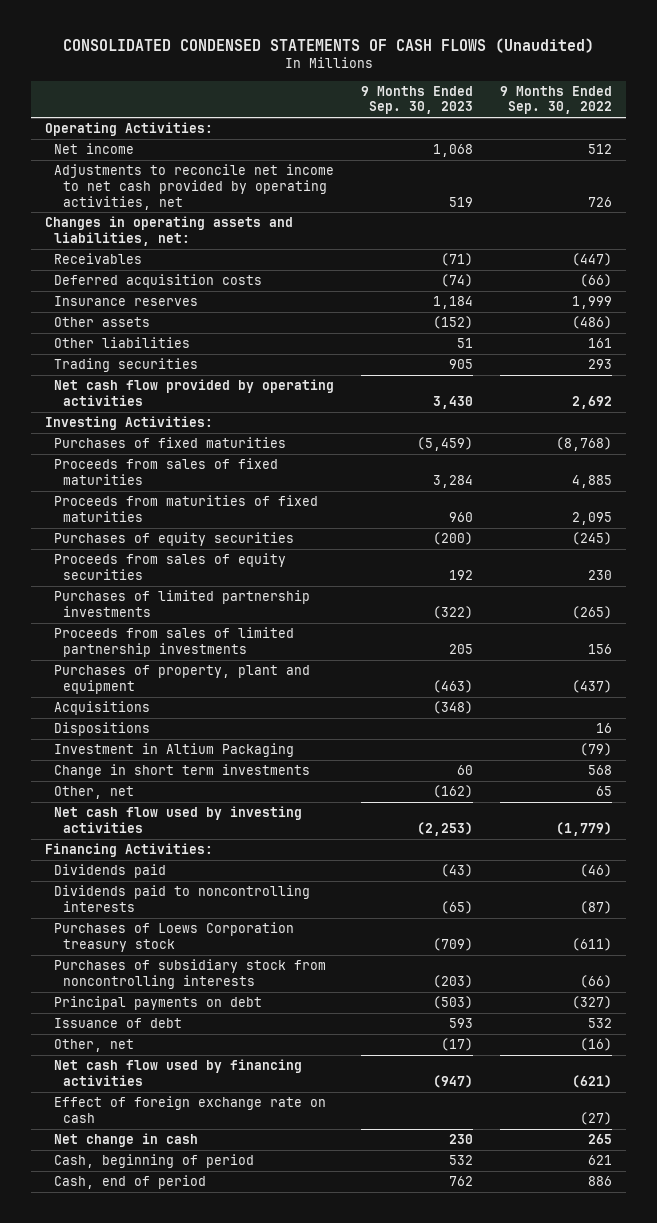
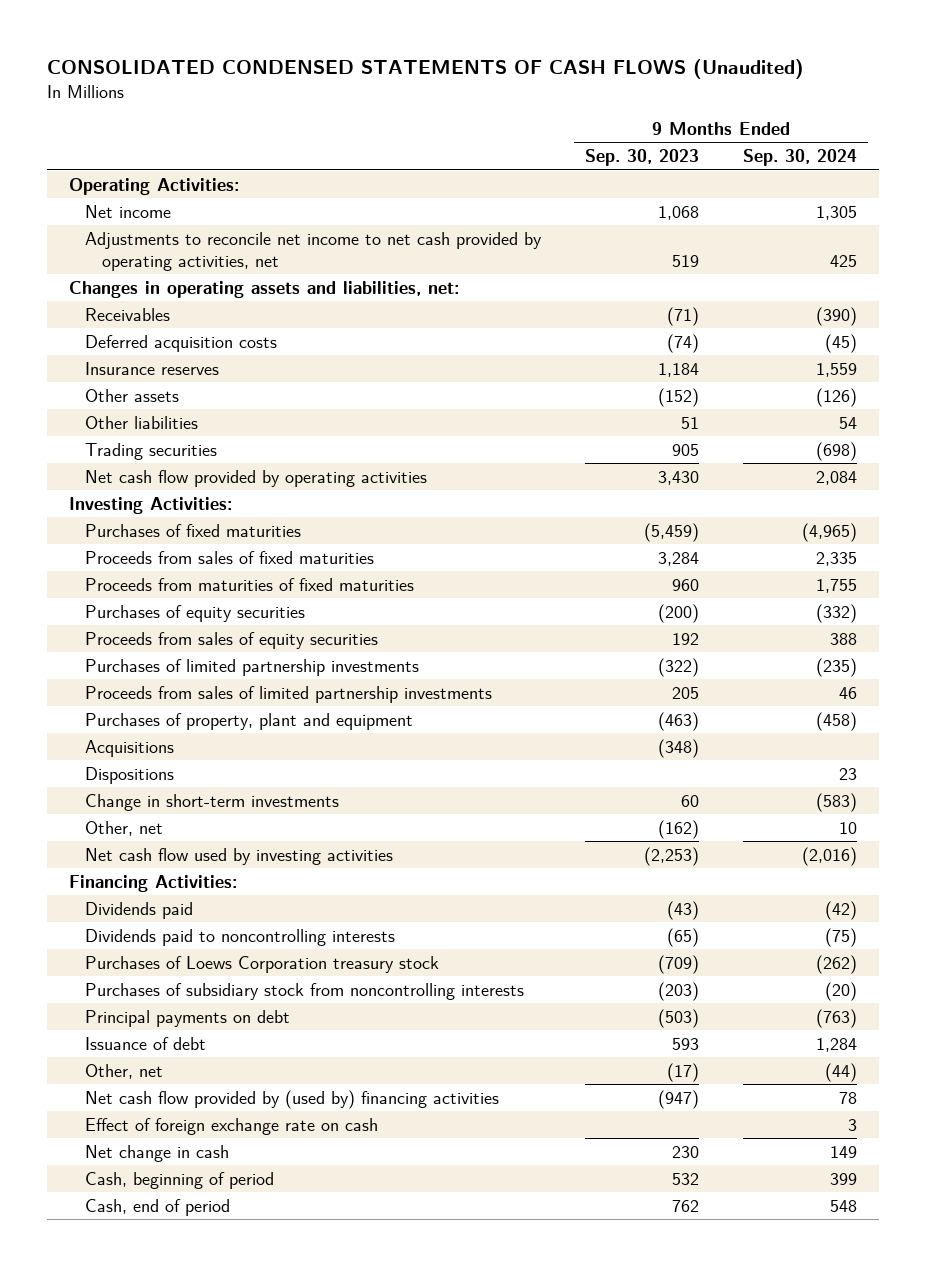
- | 9 Months Ended Sep. 30, 2023 | 9 Months Ended Sep. 30, 2022
+ | 9 Months Ended Sep. 30, 2023 | 9 Months Ended Sep. 30, 2024
- Investment in Altium Packaging | | (79)
- Change in short term investments | 60 | 568
+ Change in short-term investments | 60 | (583)
- Net cash flow used by financing activities | (947) | (621)
+ Net cash flow provided by (used by) financing activities | (947) | 78

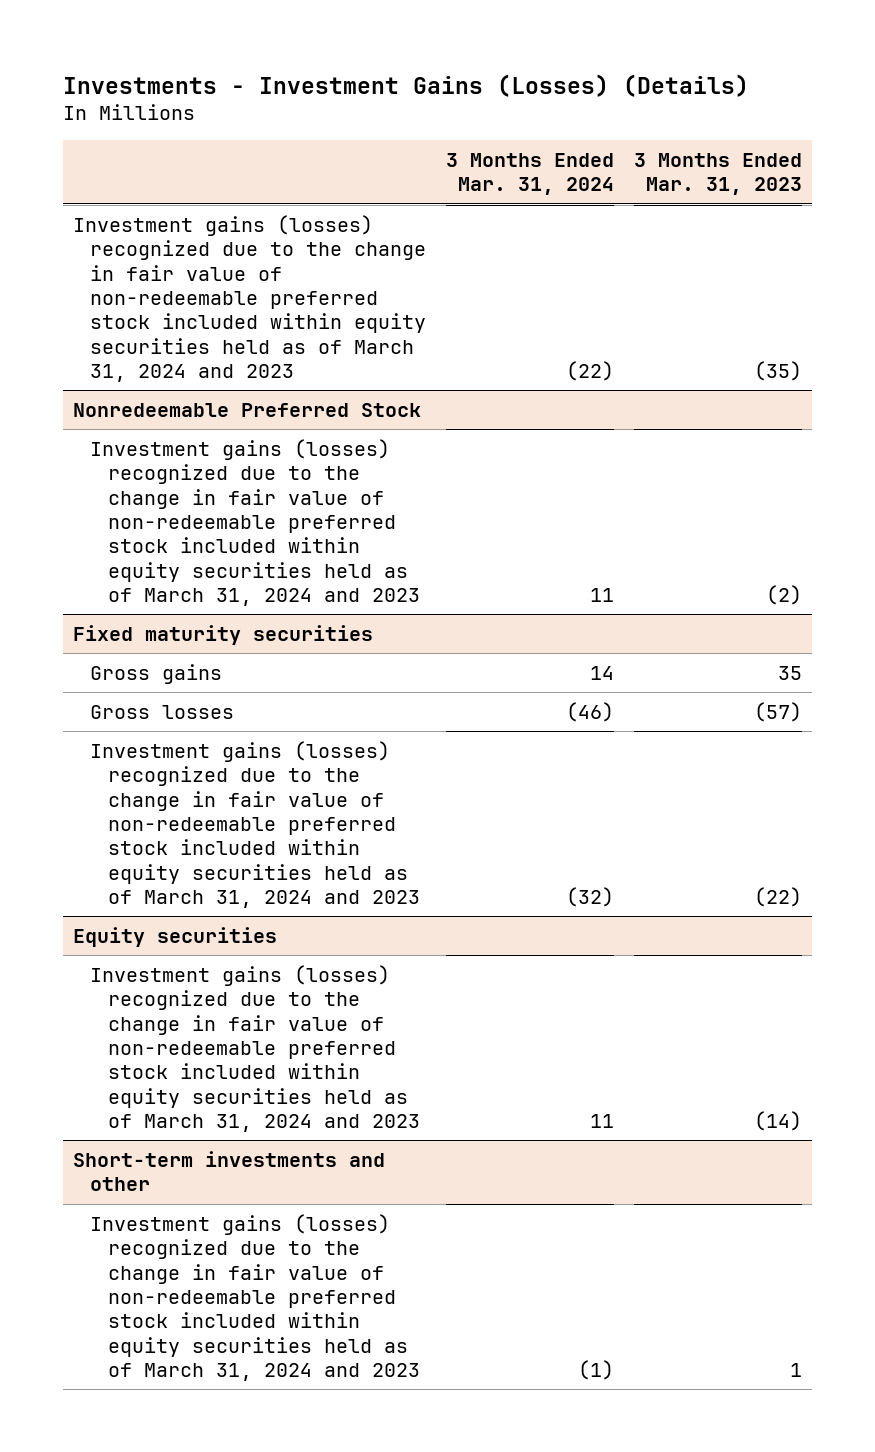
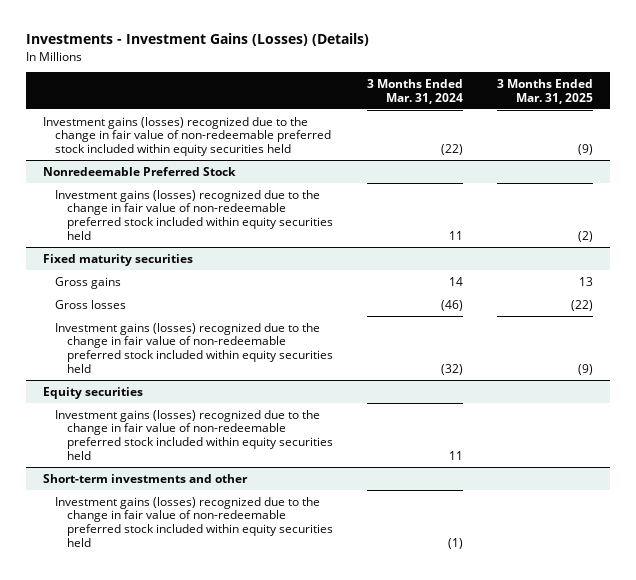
- | 3 Months Ended Mar. 31, 2024 | 3 Months Ended Mar. 31, 2023
+ | 3 Months Ended Mar. 31, 2024 | 3 Months Ended Mar. 31, 2025
- Investment gains (losses) recognized due to the change in fair value of non-redeemable preferred stock included within equity securities held as of March 31, 2024 and 2023 | (22) | (35)
+ Investment gains (losses) recognized due to the change in fair value of non-redeemable preferred stock included within equity securities held | (22) | (9)
@ Nonredeemable Preferred Stock
- Investment gains (losses) recognized due to the change in fair value of non-redeemable preferred stock included within equity securities held as of March 31, 2024 and 2023 | 11 | (2)
+ Investment gains (losses) recognized due to the change in fair value of non-redeemable preferred stock included within equity securities held | 11 | (2)
@ Fixed maturity securities
- Investment gains (losses) recognized due to the change in fair value of non-redeemable preferred stock included within equity securities held as of March 31, 2024 and 2023 | (32) | (22)
+ Investment gains (losses) recognized due to the change in fair value of non-redeemable preferred stock included within equity securities held | (32) | (9)
@ Equity securities
- Investment gains (losses) recognized due to the change in fair value of non-redeemable preferred stock included within equity securities held as of March 31, 2024 and 2023 | 11 | (14)
+ Investment gains (losses) recognized due to the change in fair value of non-redeemable preferred stock included within equity securities held | 11 |
@ Short-term investments and other
- Investment gains (losses) recognized due to the change in fair value of non-redeemable preferred stock included within equity securities held as of March 31, 2024 and 2023 | (1) | 1
+ Investment gains (losses) recognized due to the change in fair value of non-redeemable preferred stock included within equity securities held | (1) |

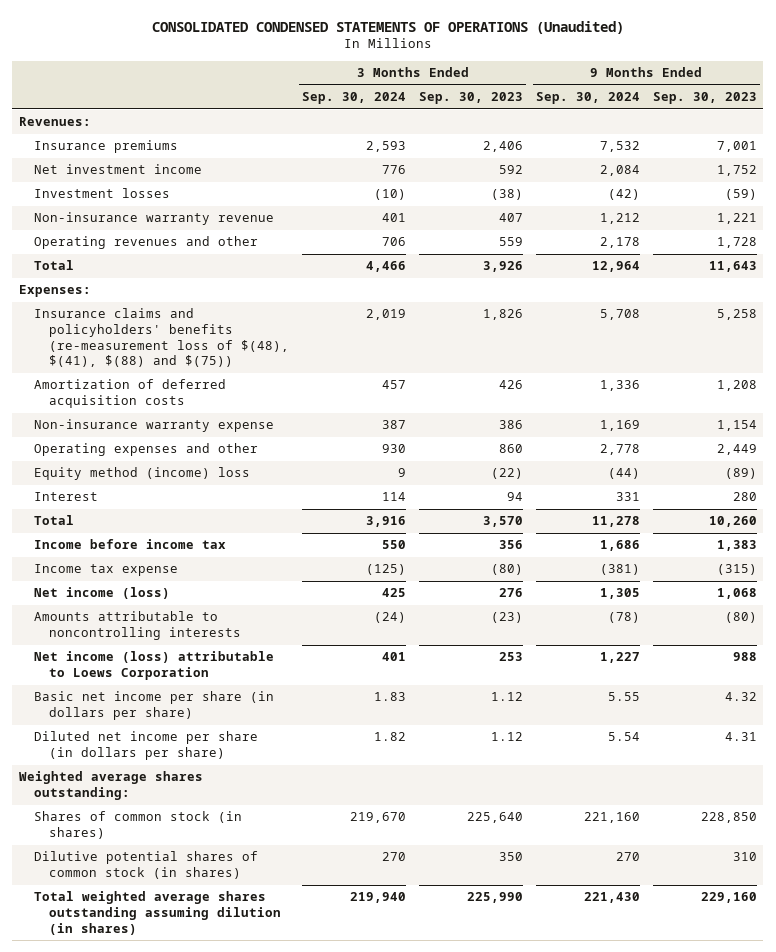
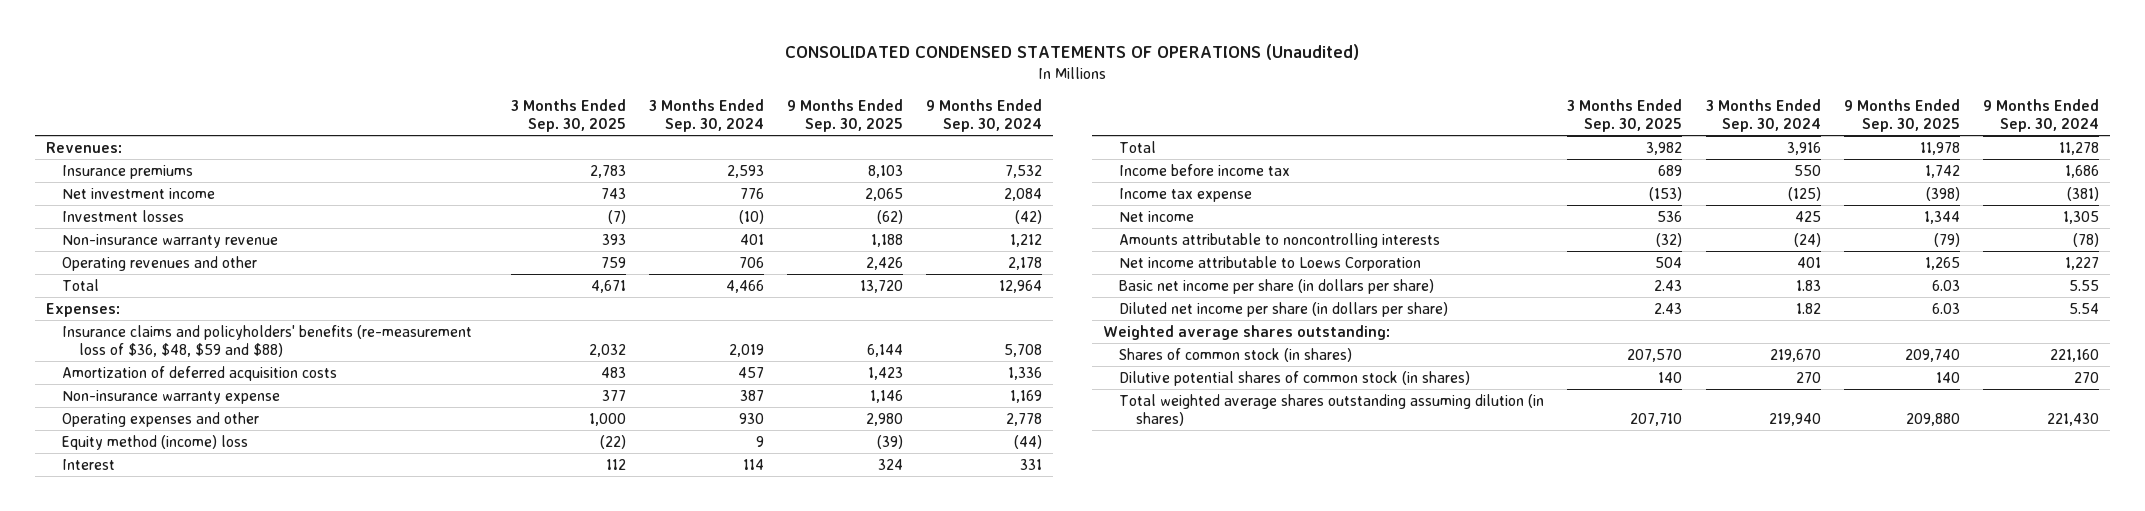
- | 3 Months Ended Sep. 30, 2024 | 3 Months Ended Sep. 30, 2023 | 9 Months Ended Sep. 30, 2024 | 9 Months Ended Sep. 30, 2023
+ | 3 Months Ended Sep. 30, 2025 | 3 Months Ended Sep. 30, 2024 | 9 Months Ended Sep. 30, 2025 | 9 Months Ended Sep. 30, 2024
- Insurance claims and policyholders' benefits (re-measurement loss of $(48), $(41), $(88) and $(75)) | 2,019 | 1,826 | 5,708 | 5,258
+ Insurance claims and policyholders' benefits (re-measurement loss of $36, $48, $59 and $88) | 2,032 | 2,019 | 6,144 | 5,708
- Net income (loss) | 425 | 276 | 1,305 | 1,068
+ Net income | 536 | 425 | 1,344 | 1,305
- Net income (loss) attributable to Loews Corporation | 401 | 253 | 1,227 | 988
+ Net income attributable to Loews Corporation | 504 | 401 | 1,265 | 1,227

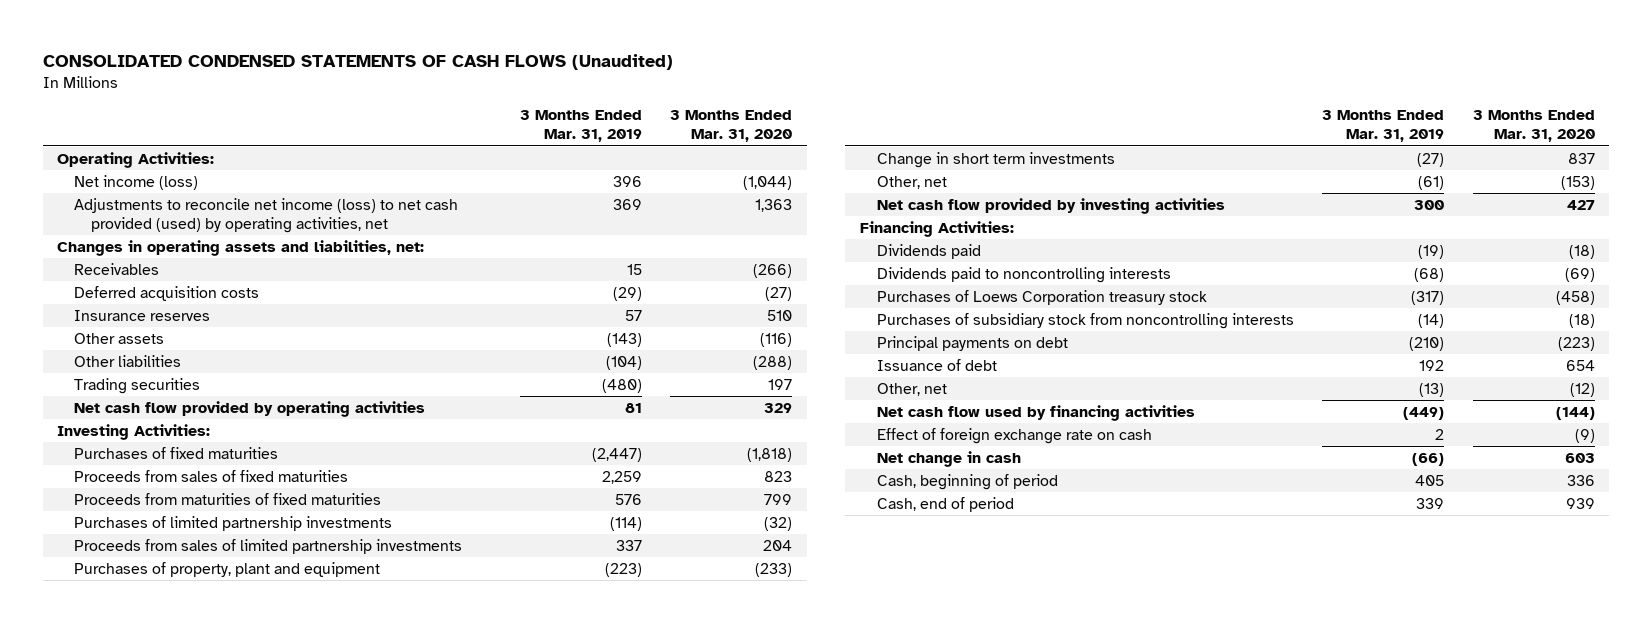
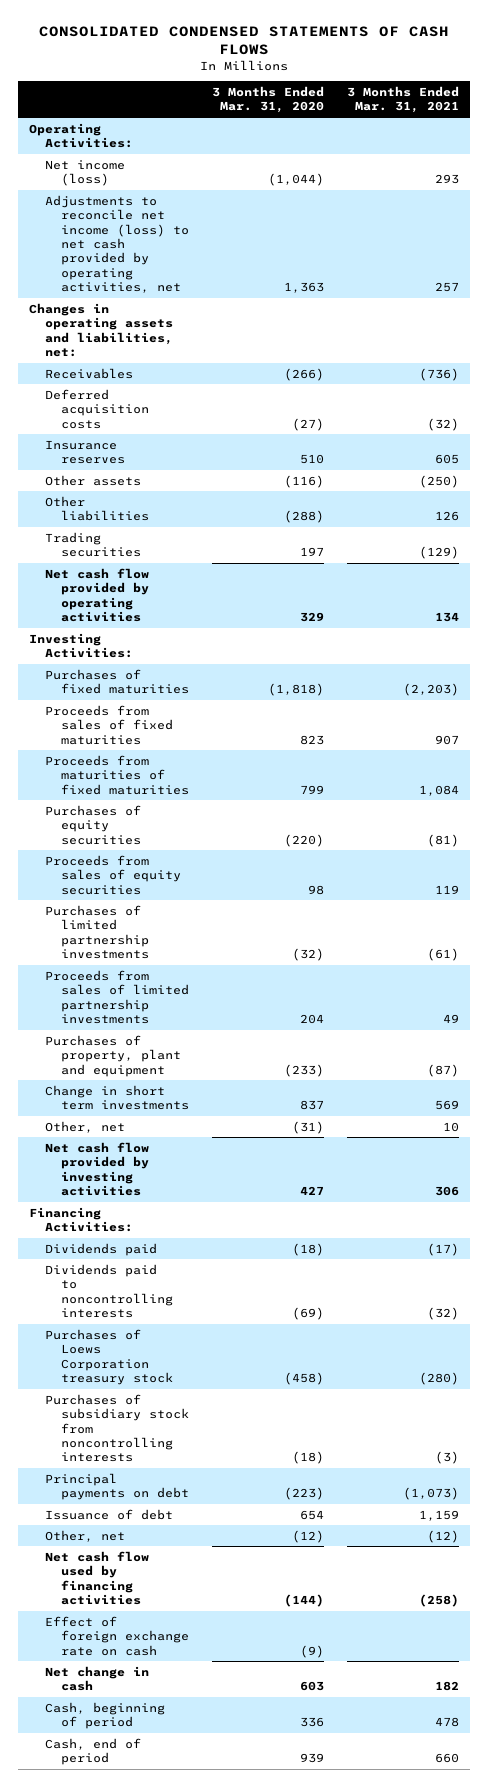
- CONSOLIDATED CONDENSED STATEMENTS OF CASH FLOWS (Unaudited)
+ CONSOLIDATED CONDENSED STATEMENTS OF CASH FLOWS
- | 3 Months Ended Mar. 31, 2019 | 3 Months Ended Mar. 31, 2020
+ | 3 Months Ended Mar. 31, 2020 | 3 Months Ended Mar. 31, 2021
- Adjustments to reconcile net income (loss) to net cash provided (used) by operating activities, net | 369 | 1,363
+ Adjustments to reconcile net income (loss) to net cash provided by operating activities, net | 1,363 | 257
+ Purchases of equity securities | (220) | (81)
+ Proceeds from sales of equity securities | 98 | 119
- Other, net | (61) | (153)
+ Other, net | (31) | 10

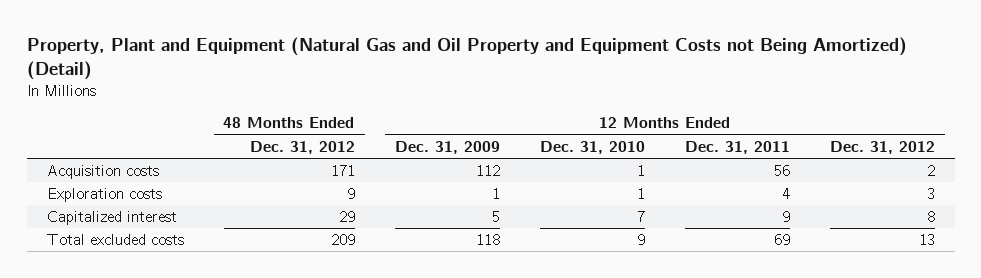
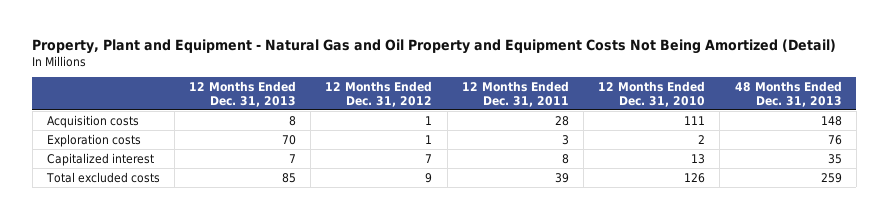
- Property, Plant and Equipment (Natural Gas and Oil Property and Equipment Costs not Being Amortized) (Detail)
+ Property, Plant and Equipment - Natural Gas and Oil Property and Equipment Costs Not Being Amortized (Detail)
- | 48 Months Ended Dec. 31, 2012 | 12 Months Ended Dec. 31, 2009 | 12 Months Ended Dec. 31, 2010 | 12 Months Ended Dec. 31, 2011 | 12 Months Ended Dec. 31, 2012
+ | 12 Months Ended Dec. 31, 2013 | 12 Months Ended Dec. 31, 2012 | 12 Months Ended Dec. 31, 2011 | 12 Months Ended Dec. 31, 2010 | 48 Months Ended Dec. 31, 2013
- Acquisition costs | 171 | 112 | 1 | 56 | 2
- Exploration costs | 9 | 1 | 1 | 4 | 3
- Capitalized interest | 29 | 5 | 7 | 9 | 8
- Total excluded costs | 209 | 118 | 9 | 69 | 13
+ Acquisition costs | 8 | 1 | 28 | 111 | 148
+ Exploration costs | 70 | 1 | 3 | 2 | 76
+ Capitalized interest | 7 | 7 | 8 | 13 | 35
+ Total excluded costs | 85 | 9 | 39 | 126 | 259

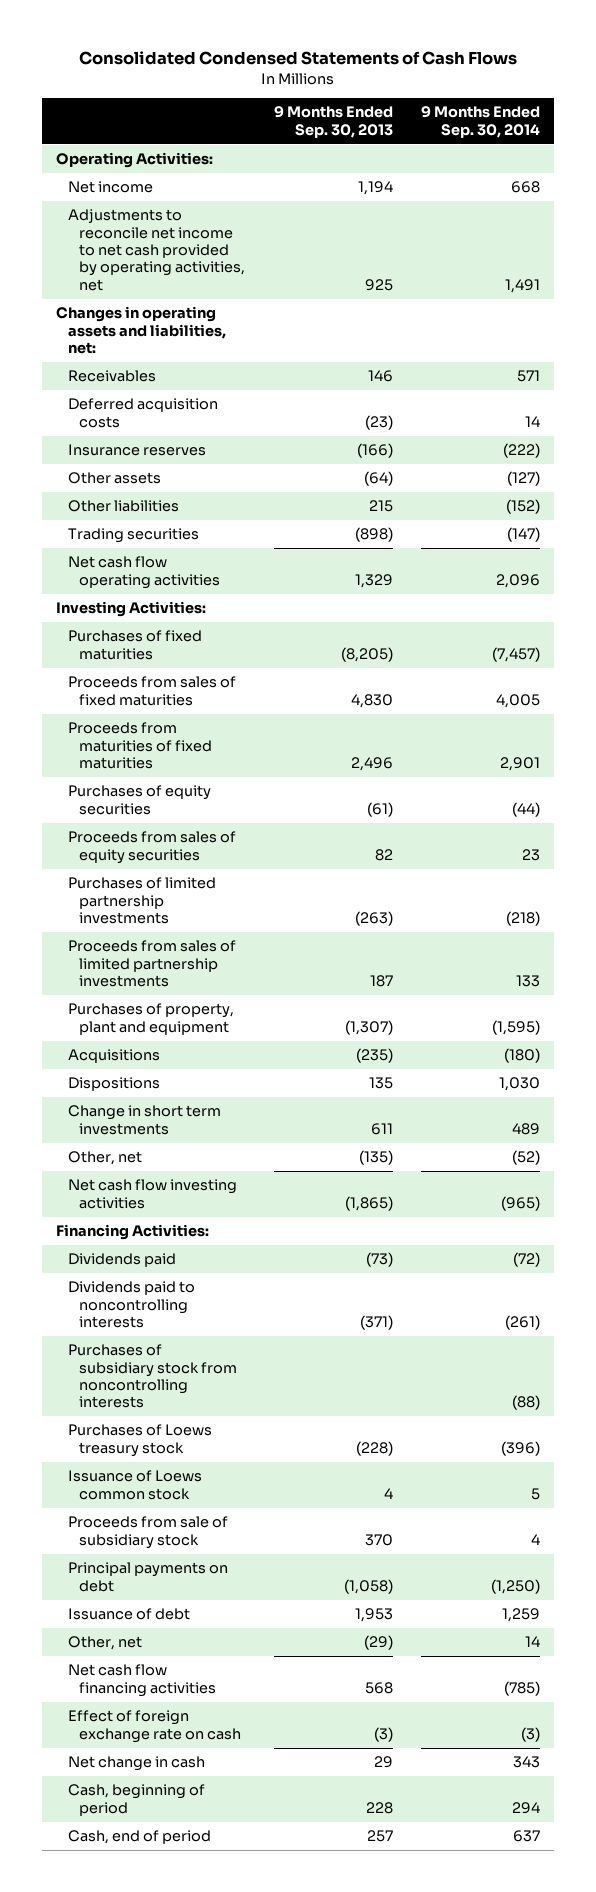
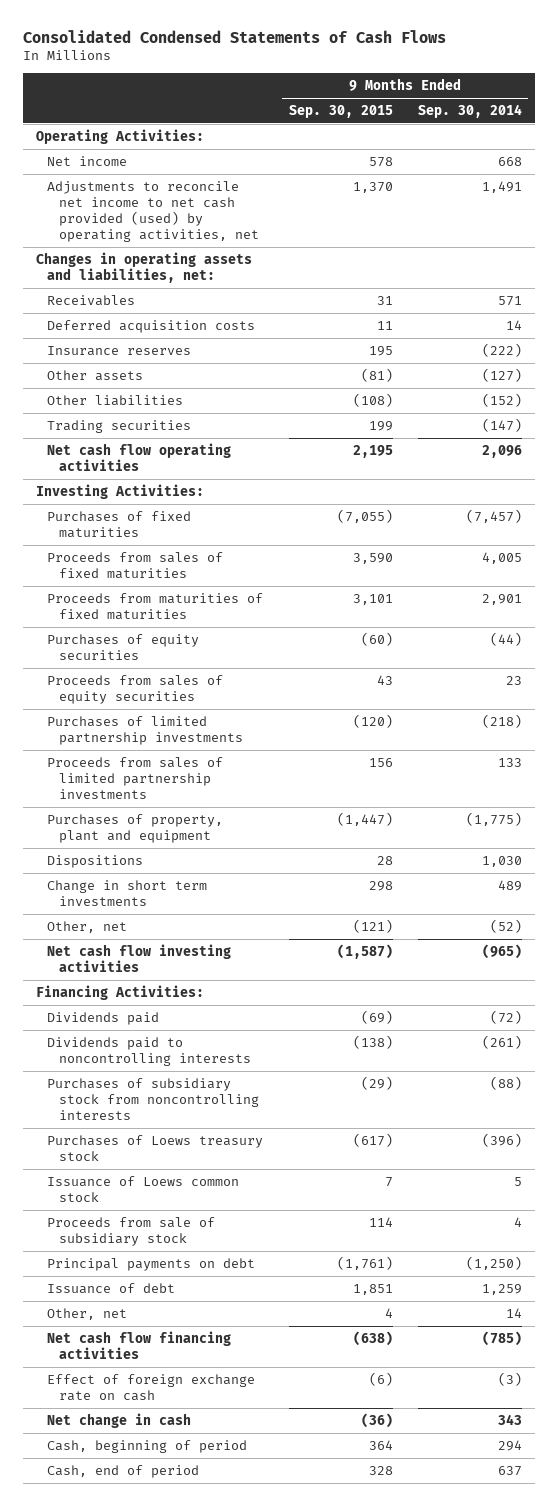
- | 9 Months Ended Sep. 30, 2013 | 9 Months Ended Sep. 30, 2014
+ | 9 Months Ended Sep. 30, 2015 | 9 Months Ended Sep. 30, 2014
- Adjustments to reconcile net income to net cash provided by operating activities, net | 925 | 1,491
+ Adjustments to reconcile net income to net cash provided (used) by operating activities, net | 1,370 | 1,491
- Purchases of property, plant and equipment | (1,307) | (1,595)
- Acquisitions | (235) | (180)
+ Purchases of property, plant and equipment | (1,447) | (1,775)

